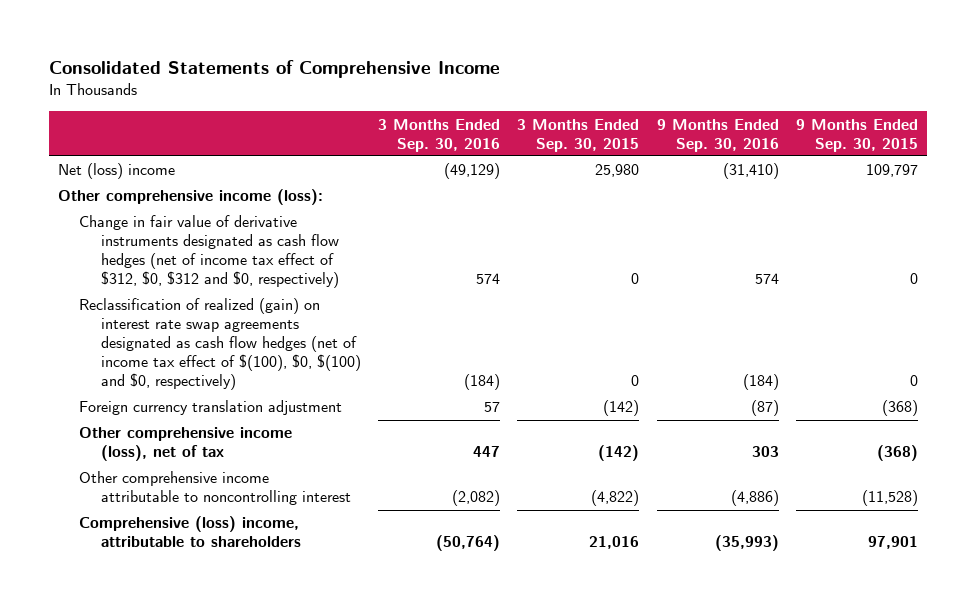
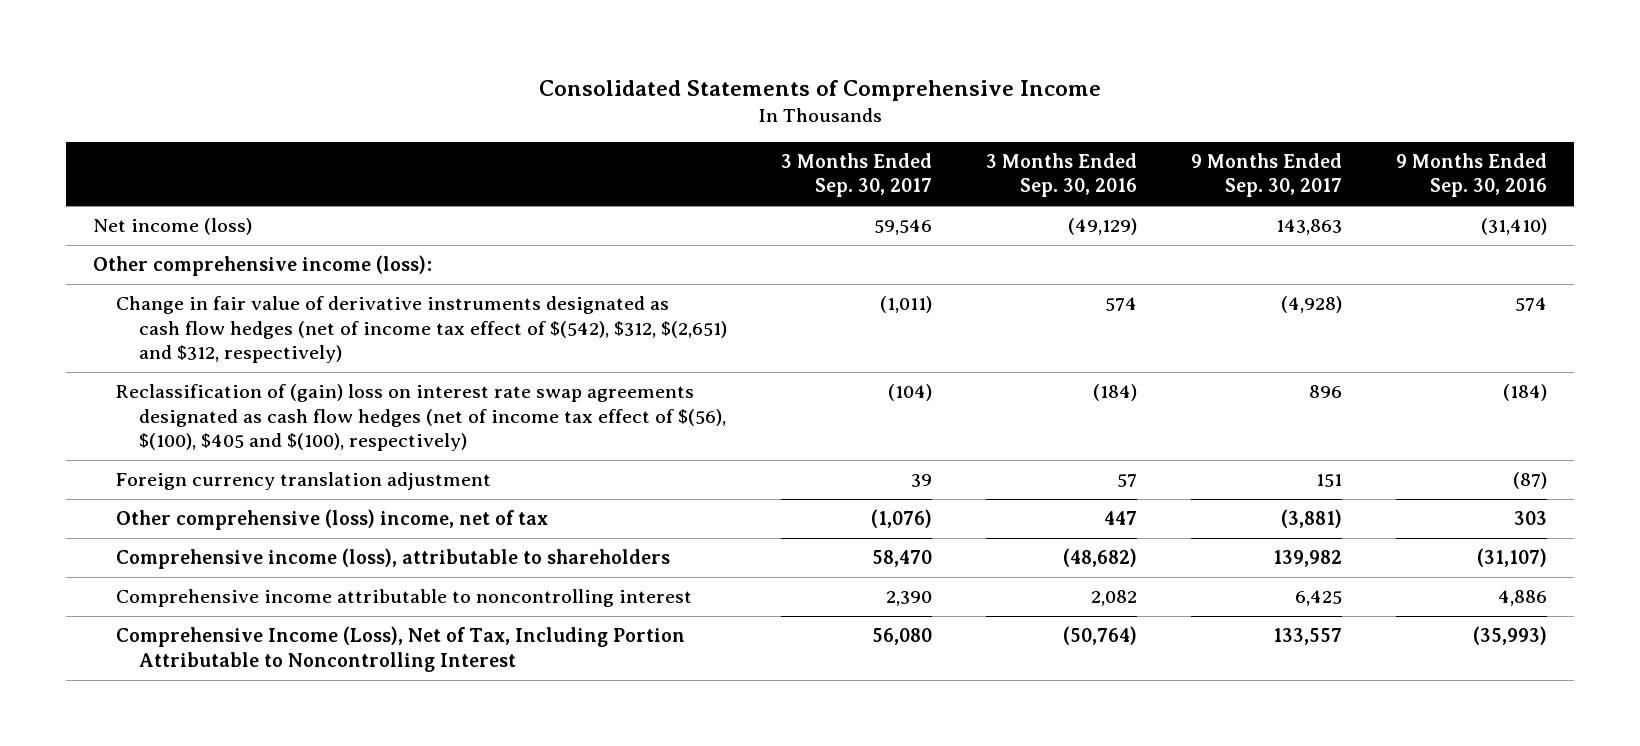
- | 3 Months Ended Sep. 30, 2016 | 3 Months Ended Sep. 30, 2015 | 9 Months Ended Sep. 30, 2016 | 9 Months Ended Sep. 30, 2015
+ | 3 Months Ended Sep. 30, 2017 | 3 Months Ended Sep. 30, 2016 | 9 Months Ended Sep. 30, 2017 | 9 Months Ended Sep. 30, 2016
- Net (loss) income | (49,129) | 25,980 | (31,410) | 109,797
+ Net income (loss) | 59,546 | (49,129) | 143,863 | (31,410)
- Change in fair value of derivative instruments designated as cash flow hedges (net of income tax effect of $312, $0, $312 and $0, respectively) | 574 | 0 | 574 | 0
- Reclassification of realized (gain) on interest rate swap agreements designated as cash flow hedges (net of income tax effect of $(100), $0, $(100) and $0, respectively) | (184) | 0 | (184) | 0
+ Change in fair value of derivative instruments designated as cash flow hedges (net of income tax effect of $(542), $312, $(2,651) and $312, respectively) | (1,011) | 574 | (4,928) | 574
+ Reclassification of (gain) loss on interest rate swap agreements designated as cash flow hedges (net of income tax effect of $(56), $(100), $405 and $(100), respectively) | (104) | (184) | 896 | (184)
- Other comprehensive income (loss), net of tax | 447 | (142) | 303 | (368)
- Other comprehensive income attributable to noncontrolling interest | (2,082) | (4,822) | (4,886) | (11,528)
- Comprehensive (loss) income, attributable to shareholders | (50,764) | 21,016 | (35,993) | 97,901
+ Other comprehensive (loss) income, net of tax | (1,076) | 447 | (3,881) | 303
+ Comprehensive income (loss), attributable to shareholders | 58,470 | (48,682) | 139,982 | (31,107)
+ Comprehensive income attributable to noncontrolling interest | 2,390 | 2,082 | 6,425 | 4,886
+ Comprehensive Income (Loss), Net of Tax, Including Portion Attributable to Noncontrolling Interest | 56,080 | (50,764) | 133,557 | (35,993)

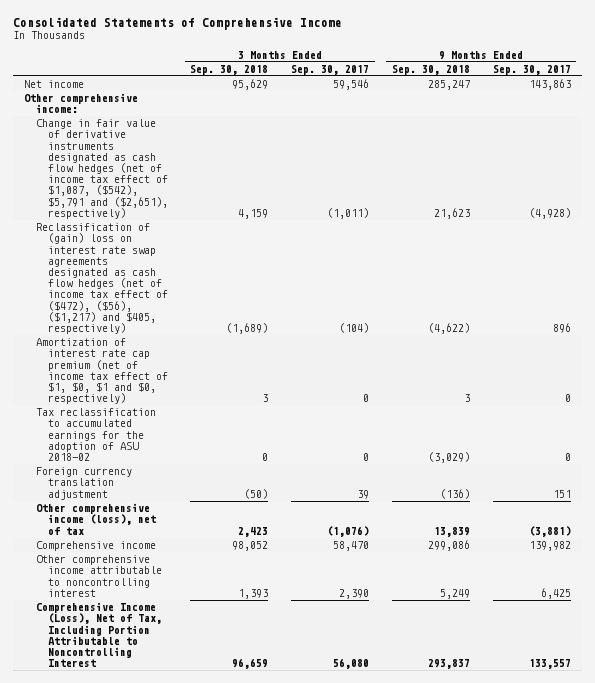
- | 3 Months Ended Sep. 30, 2017 | 3 Months Ended Sep. 30, 2016 | 9 Months Ended Sep. 30, 2017 | 9 Months Ended Sep. 30, 2016
+ | 3 Months Ended Sep. 30, 2018 | 3 Months Ended Sep. 30, 2017 | 9 Months Ended Sep. 30, 2018 | 9 Months Ended Sep. 30, 2017
- Net income (loss) | 59,546 | (49,129) | 143,863 | (31,410)
- Other comprehensive income (loss):
- Change in fair value of derivative instruments designated as cash flow hedges (net of income tax effect of $(542), $312, $(2,651) and $312, respectively) | (1,011) | 574 | (4,928) | 574
- Reclassification of (gain) loss on interest rate swap agreements designated as cash flow hedges (net of income tax effect of $(56), $(100), $405 and $(100), respectively) | (104) | (184) | 896 | (184)
+ Net income | 95,629 | 59,546 | 285,247 | 143,863
+ Other comprehensive income:
+ Change in fair value of derivative instruments designated as cash flow hedges (net of income tax effect of $1,087, ($542), $5,791 and ($2,651), respectively) | 4,159 | (1,011) | 21,623 | (4,928)
+ Reclassification of (gain) loss on interest rate swap agreements designated as cash flow hedges (net of income tax effect of ($472), ($56), ($1,217) and $405, respectively) | (1,689) | (104) | (4,622) | 896
+ Amortization of interest rate cap premium (net of income tax effect of $1, $0, $1 and $0, respectively) | 3 | 0 | 3 | 0
+ Tax reclassification to accumulated earnings for the adoption of ASU 2018-02 | 0 | 0 | (3,029) | 0
- Other comprehensive (loss) income, net of tax | (1,076) | 447 | (3,881) | 303
- Comprehensive income (loss), attributable to shareholders | 58,470 | (48,682) | 139,982 | (31,107)
- Comprehensive income attributable to noncontrolling interest | 2,390 | 2,082 | 6,425 | 4,886
+ Other comprehensive income (loss), net of tax | 2,423 | (1,076) | 13,839 | (3,881)
+ Comprehensive income | 98,052 | 58,470 | 299,086 | 139,982
+ Other comprehensive income attributable to noncontrolling interest | 1,393 | 2,390 | 5,249 | 6,425

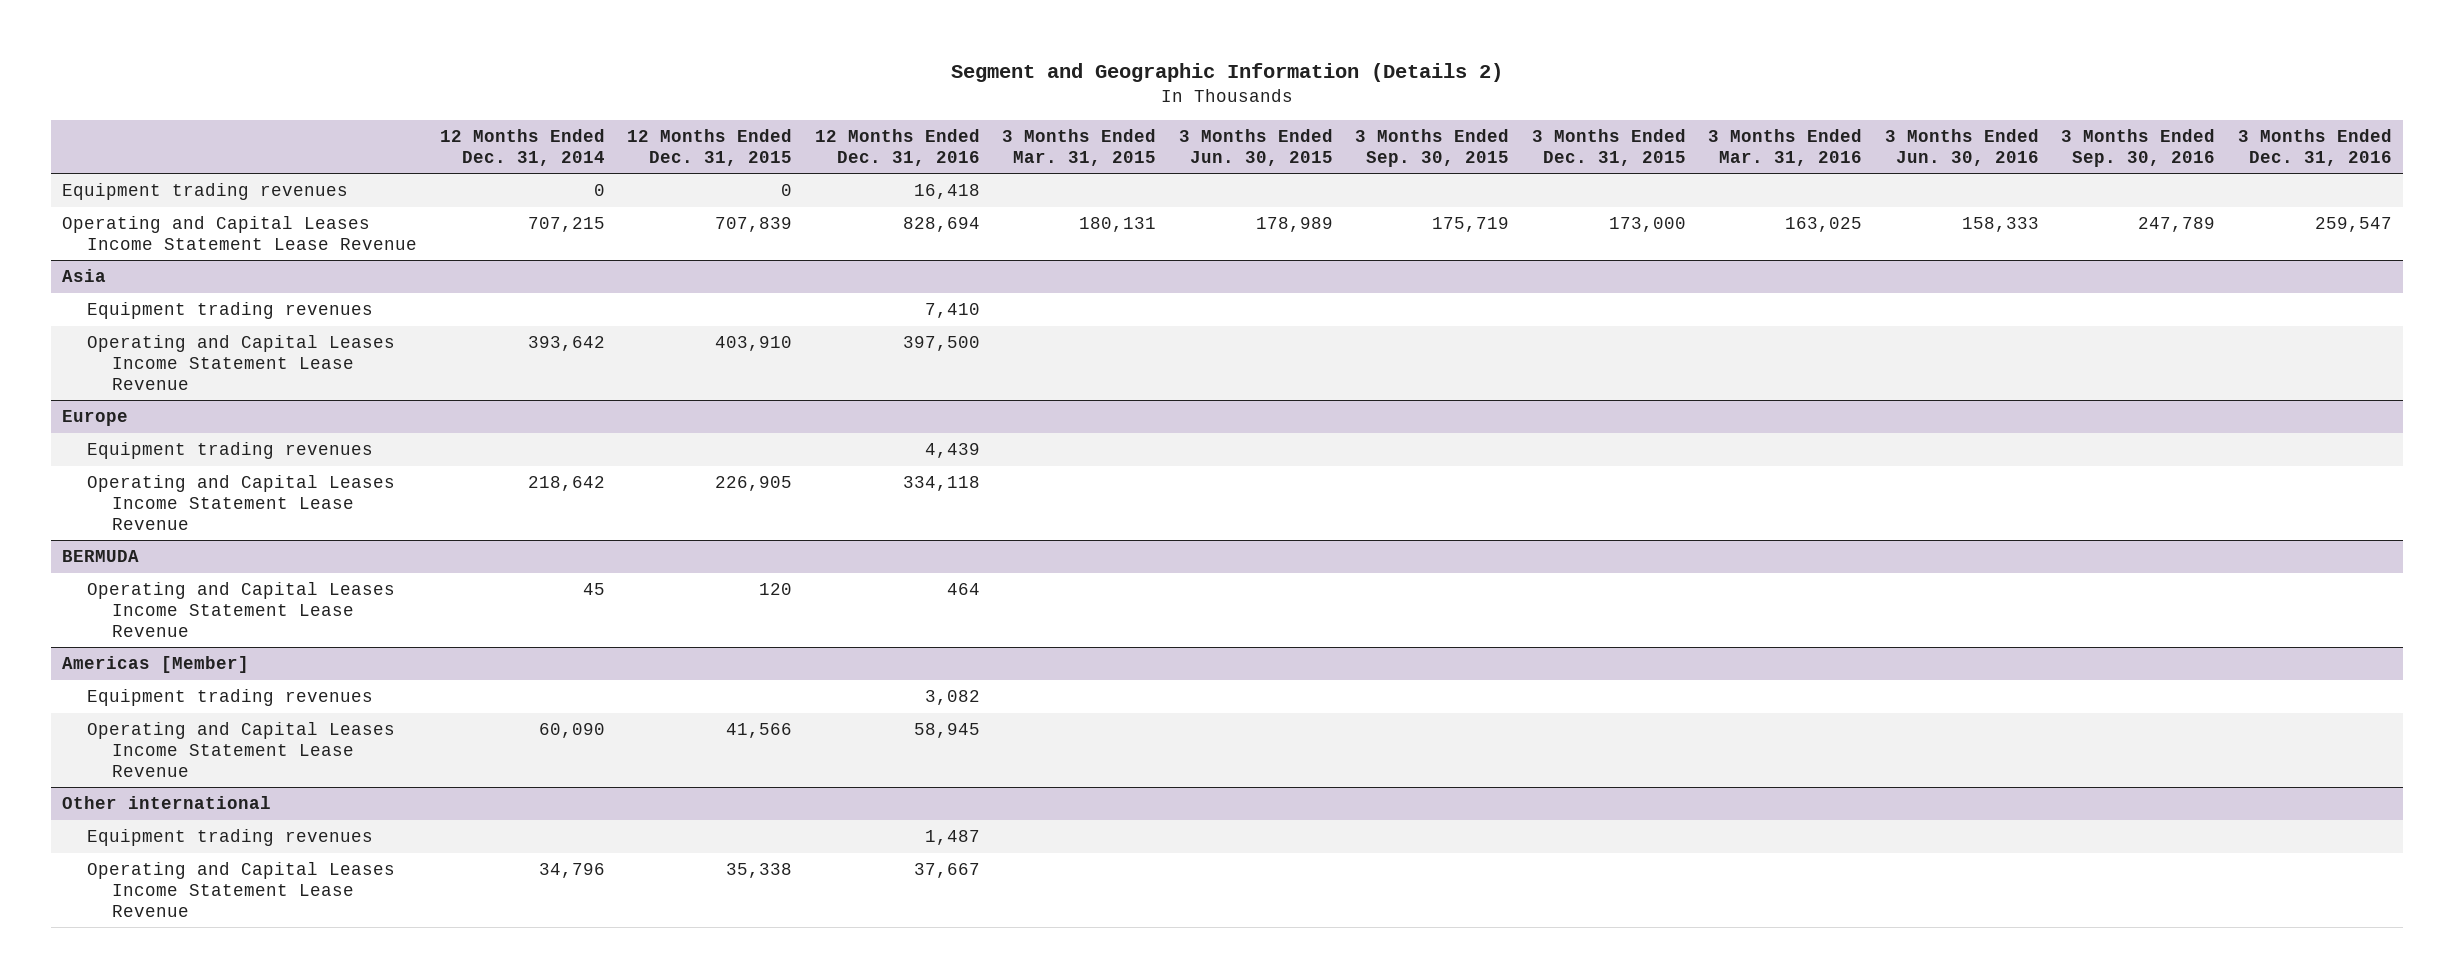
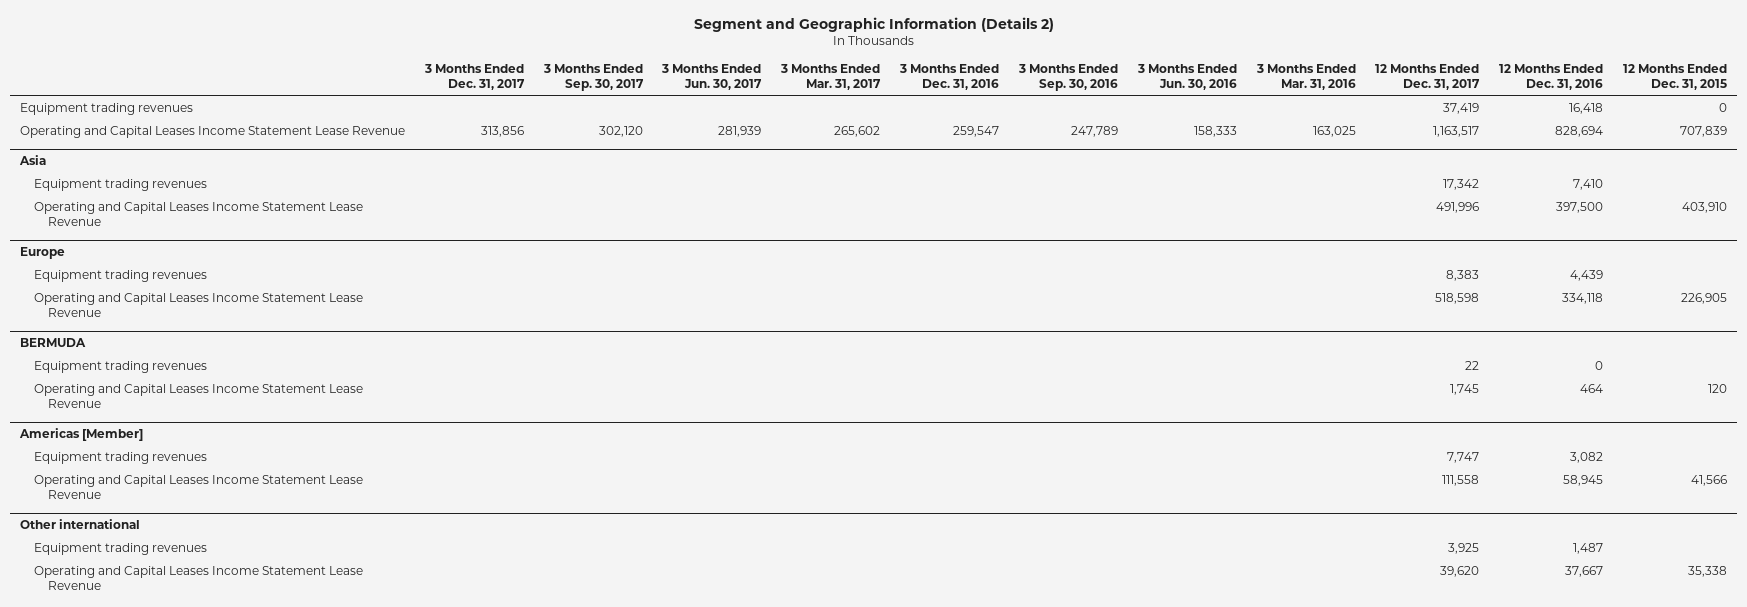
- | 12 Months Ended Dec. 31, 2014 | 12 Months Ended Dec. 31, 2015 | 12 Months Ended Dec. 31, 2016 | 3 Months Ended Mar. 31, 2015 | 3 Months Ended Jun. 30, 2015 | 3 Months Ended Sep. 30, 2015 | 3 Months Ended Dec. 31, 2015 | 3 Months Ended Mar. 31, 2016 | 3 Months Ended Jun. 30, 2016 | 3 Months Ended Sep. 30, 2016 | 3 Months Ended Dec. 31, 2016
+ | 3 Months Ended Dec. 31, 2017 | 3 Months Ended Sep. 30, 2017 | 3 Months Ended Jun. 30, 2017 | 3 Months Ended Mar. 31, 2017 | 3 Months Ended Dec. 31, 2016 | 3 Months Ended Sep. 30, 2016 | 3 Months Ended Jun. 30, 2016 | 3 Months Ended Mar. 31, 2016 | 12 Months Ended Dec. 31, 2017 | 12 Months Ended Dec. 31, 2016 | 12 Months Ended Dec. 31, 2015
@ BERMUDA
+ Equipment trading revenues | | | | | | | | | 22 | 0 |

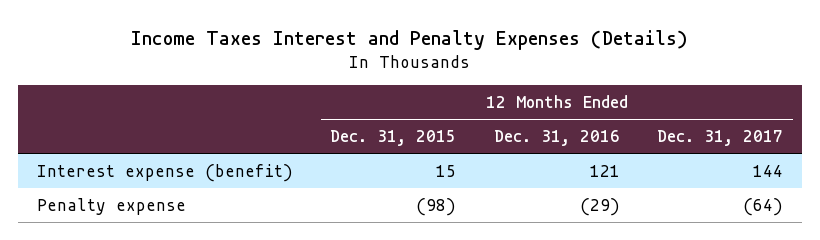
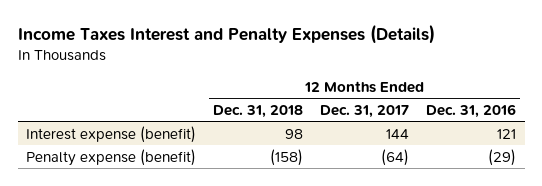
- | 12 Months Ended Dec. 31, 2015 | 12 Months Ended Dec. 31, 2016 | 12 Months Ended Dec. 31, 2017
+ | 12 Months Ended Dec. 31, 2018 | 12 Months Ended Dec. 31, 2017 | 12 Months Ended Dec. 31, 2016
- Penalty expense | (98) | (29) | (64)
+ Penalty expense (benefit) | (158) | (64) | (29)

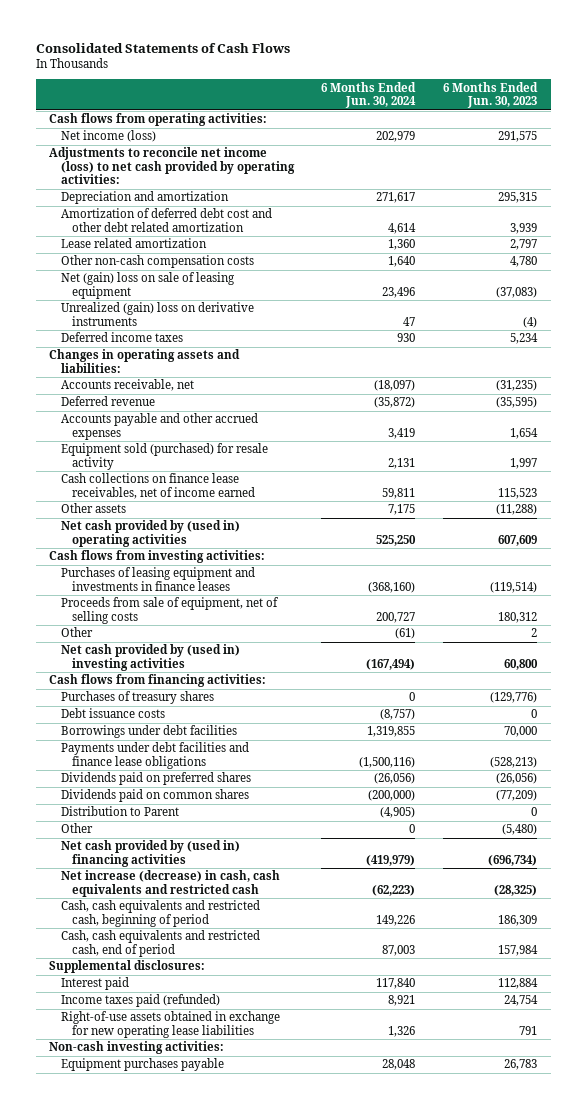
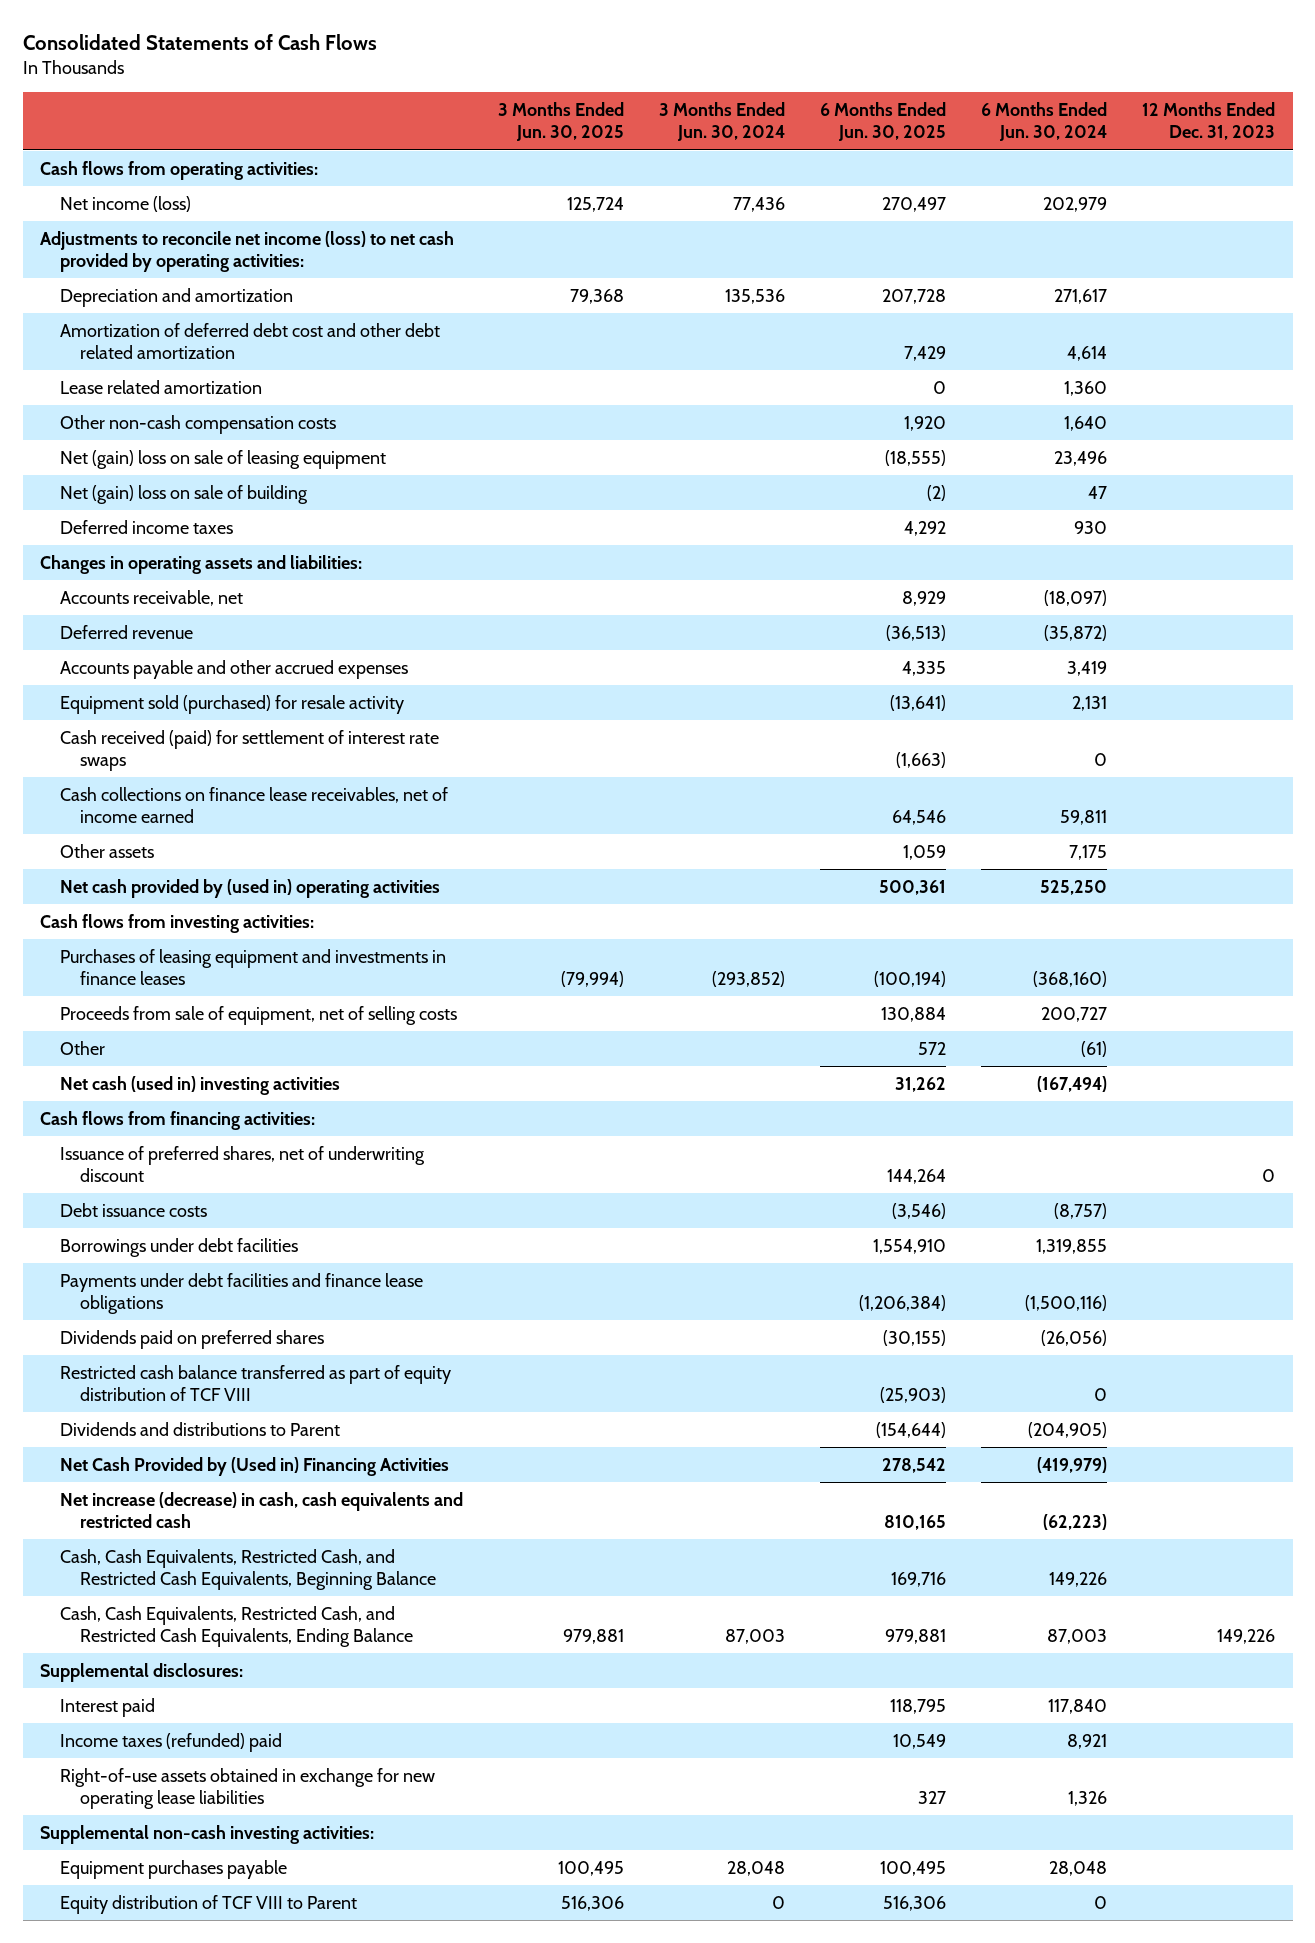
- | 6 Months Ended Jun. 30, 2024 | 6 Months Ended Jun. 30, 2023
+ | 3 Months Ended Jun. 30, 2025 | 3 Months Ended Jun. 30, 2024 | 6 Months Ended Jun. 30, 2025 | 6 Months Ended Jun. 30, 2024 | 12 Months Ended Dec. 31, 2023
- Unrealized (gain) loss on derivative instruments | 47 | (4)
+ Net (gain) loss on sale of building | | | (2) | 47 |
+ Cash received (paid) for settlement of interest rate swaps | | | (1,663) | 0 |
- Net cash provided by (used in) investing activities | (167,494) | 60,800
+ Net cash (used in) investing activities | | | 31,262 | (167,494) |
- Purchases of treasury shares | 0 | (129,776)
+ Issuance of preferred shares, net of underwriting discount | | | 144,264 | | 0
- Dividends paid on common shares | (200,000) | (77,209)
- Distribution to Parent | (4,905) | 0
- Other | 0 | (5,480)
- Net cash provided by (used in) financing activities | (419,979) | (696,734)
+ Restricted cash balance transferred as part of equity distribution of TCF VIII | | | (25,903) | 0 |
+ Dividends and distributions to Parent | | | (154,644) | (204,905) |
+ Net Cash Provided by (Used in) Financing Activities | | | 278,542 | (419,979) |
- Cash, cash equivalents and restricted cash, beginning of period | 149,226 | 186,309
- Cash, cash equivalents and restricted cash, end of period | 87,003 | 157,984
+ Cash, Cash Equivalents, Restricted Cash, and Restricted Cash Equivalents, Beginning Balance | | | 169,716 | 149,226 |
+ Cash, Cash Equivalents, Restricted Cash, and Restricted Cash Equivalents, Ending Balance | 979,881 | 87,003 | 979,881 | 87,003 | 149,226
- Income taxes paid (refunded) | 8,921 | 24,754
+ Income taxes (refunded) paid | | | 10,549 | 8,921 |
- Non-cash investing activities:
+ Supplemental non-cash investing activities:
+ Equity distribution of TCF VIII to Parent | 516,306 | 0 | 516,306 | 0 |

